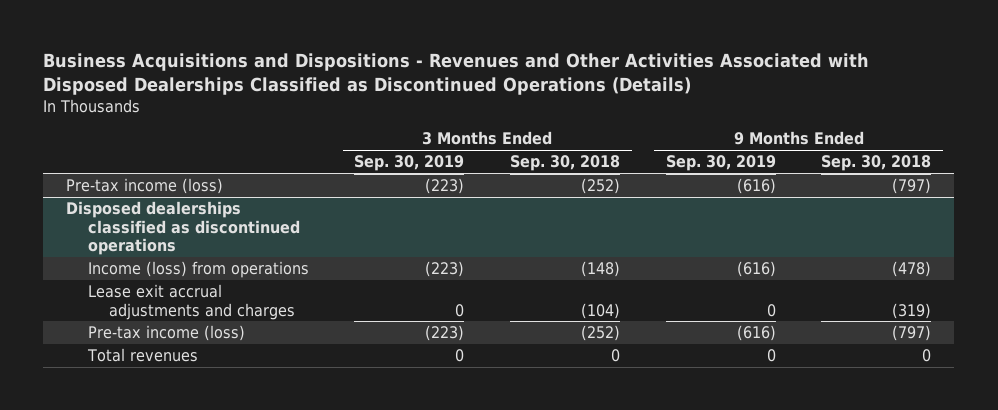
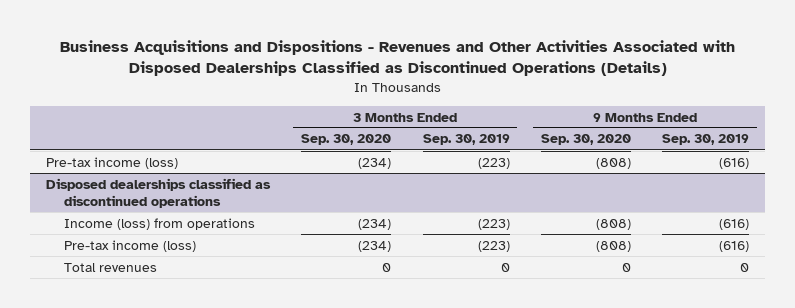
- | 3 Months Ended Sep. 30, 2019 | 3 Months Ended Sep. 30, 2018 | 9 Months Ended Sep. 30, 2019 | 9 Months Ended Sep. 30, 2018
+ | 3 Months Ended Sep. 30, 2020 | 3 Months Ended Sep. 30, 2019 | 9 Months Ended Sep. 30, 2020 | 9 Months Ended Sep. 30, 2019
@ Disposed dealerships classified as discontinued operations
- Lease exit accrual adjustments and charges | 0 | (104) | 0 | (319)

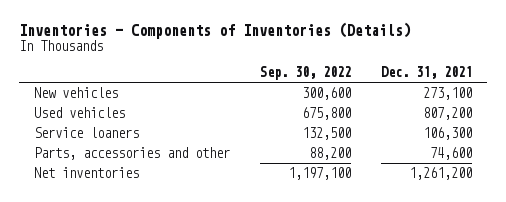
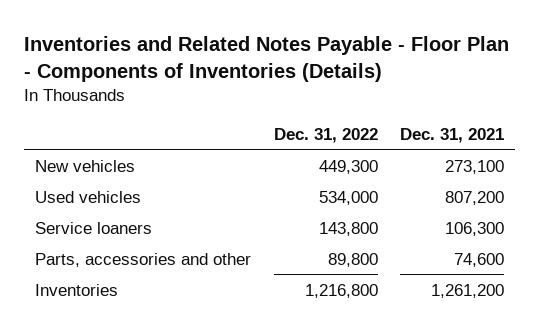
- Inventories - Components of Inventories (Details)
+ Inventories and Related Notes Payable - Floor Plan - Components of Inventories (Details)
- | Sep. 30, 2022 | Dec. 31, 2021
+ | Dec. 31, 2022 | Dec. 31, 2021
- Net inventories | 1,197,100 | 1,261,200
+ Inventories | 1,216,800 | 1,261,200

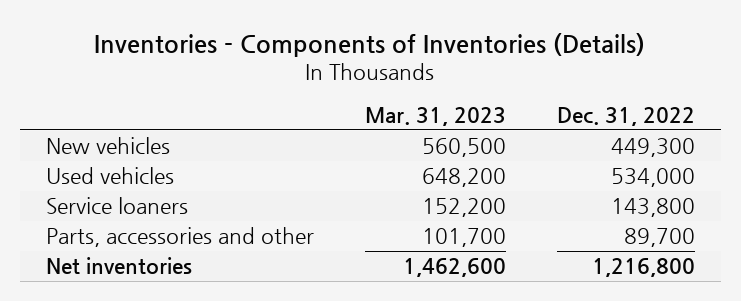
- Inventories and Related Notes Payable - Floor Plan - Components of Inventories (Details)
+ Inventories - Components of Inventories (Details)
- | Dec. 31, 2022 | Dec. 31, 2021
+ | Mar. 31, 2023 | Dec. 31, 2022
- Parts, accessories and other | 89,800 | 74,600
- Inventories | 1,216,800 | 1,261,200
+ Parts, accessories and other | 101,700 | 89,700
+ Net inventories | 1,462,600 | 1,216,800

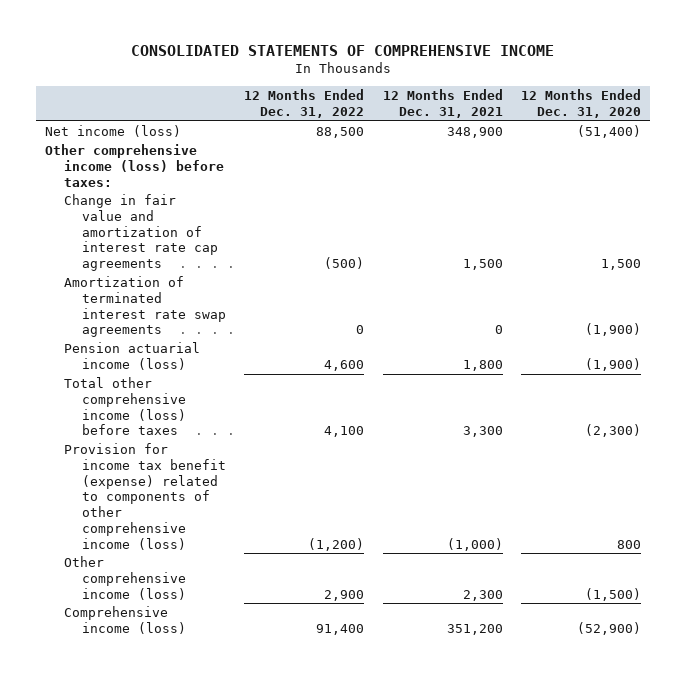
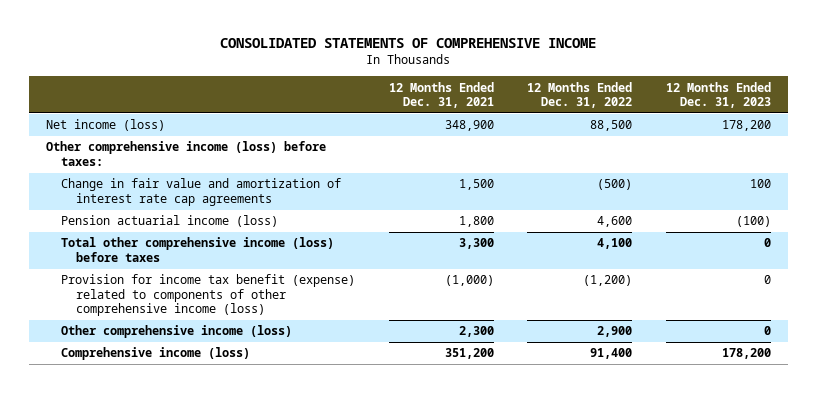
- | 12 Months Ended Dec. 31, 2022 | 12 Months Ended Dec. 31, 2021 | 12 Months Ended Dec. 31, 2020
+ | 12 Months Ended Dec. 31, 2021 | 12 Months Ended Dec. 31, 2022 | 12 Months Ended Dec. 31, 2023
- Amortization of terminated interest rate swap agreements | 0 | 0 | (1,900)

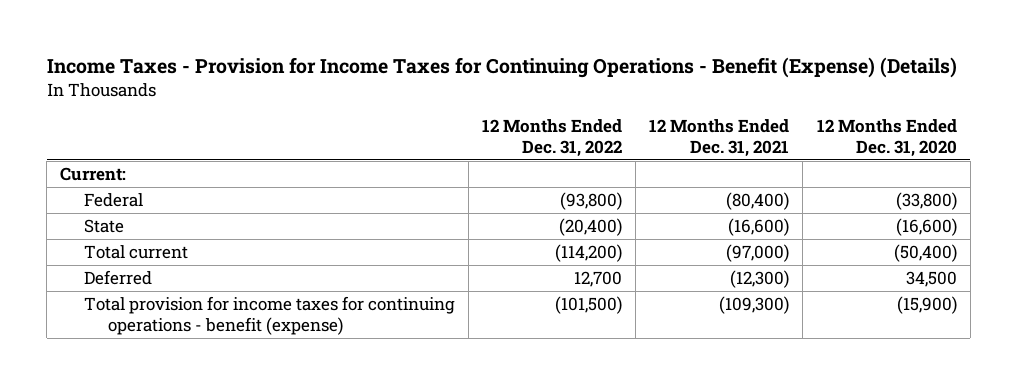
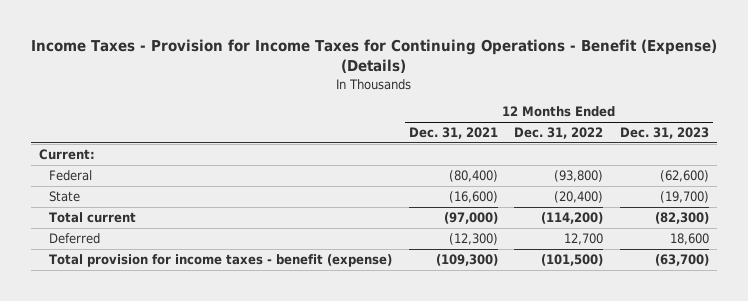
- | 12 Months Ended Dec. 31, 2022 | 12 Months Ended Dec. 31, 2021 | 12 Months Ended Dec. 31, 2020
+ | 12 Months Ended Dec. 31, 2021 | 12 Months Ended Dec. 31, 2022 | 12 Months Ended Dec. 31, 2023
- Total provision for income taxes for continuing operations - benefit (expense) | (101,500) | (109,300) | (15,900)
+ Total provision for income taxes - benefit (expense) | (109,300) | (101,500) | (63,700)

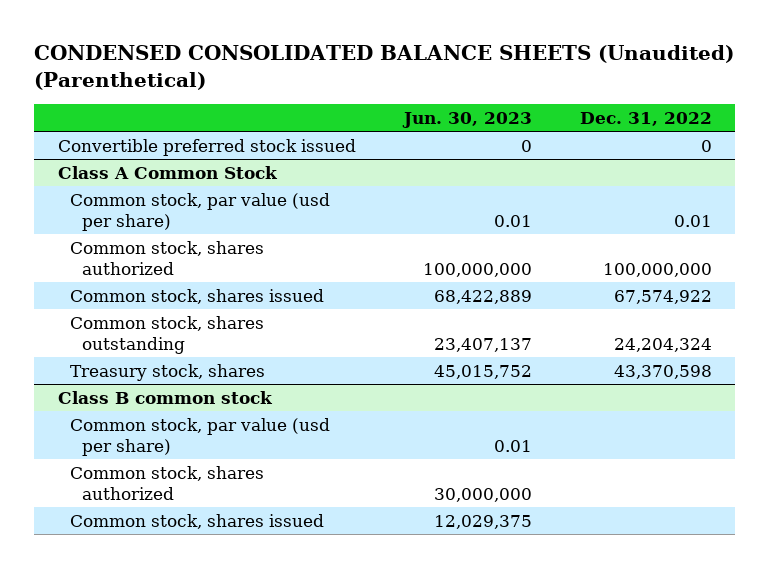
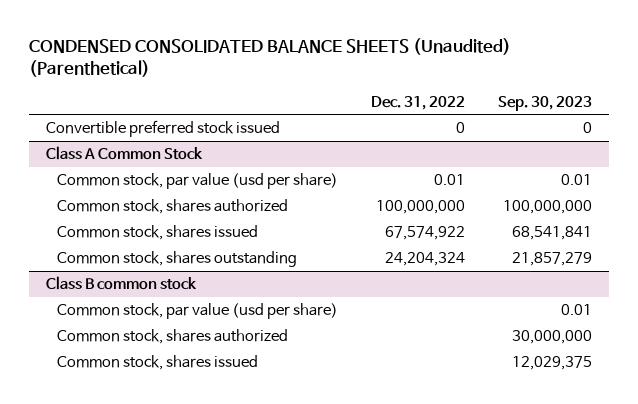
- | Jun. 30, 2023 | Dec. 31, 2022
+ | Dec. 31, 2022 | Sep. 30, 2023
@ Class A Common Stock
- Treasury stock, shares | 45,015,752 | 43,370,598

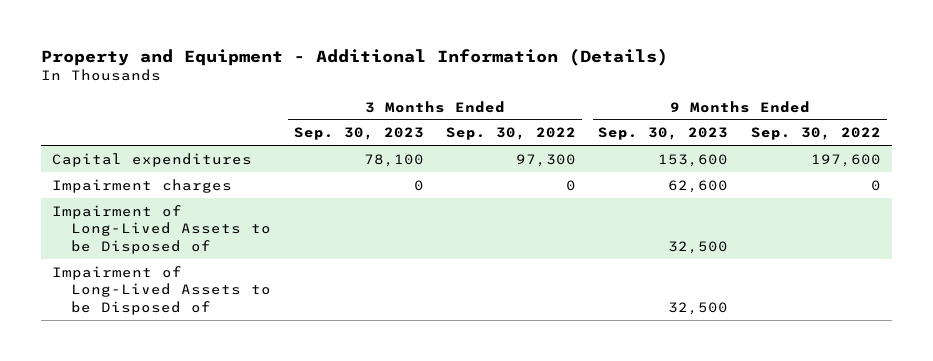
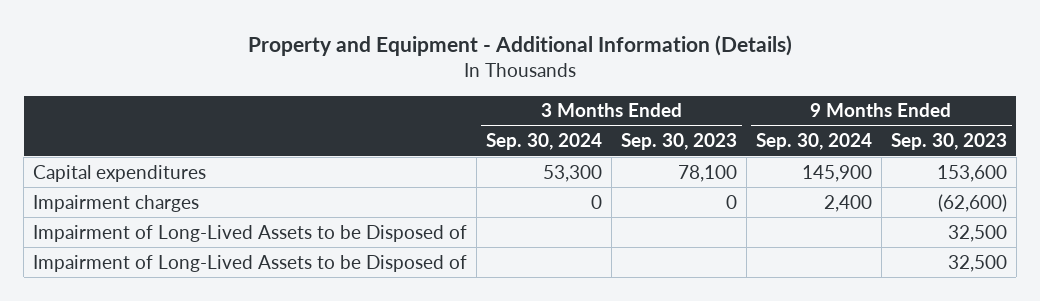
- | 3 Months Ended Sep. 30, 2023 | 3 Months Ended Sep. 30, 2022 | 9 Months Ended Sep. 30, 2023 | 9 Months Ended Sep. 30, 2022
+ | 3 Months Ended Sep. 30, 2024 | 3 Months Ended Sep. 30, 2023 | 9 Months Ended Sep. 30, 2024 | 9 Months Ended Sep. 30, 2023
- Impairment charges | 0 | 0 | 62,600 | 0
+ Impairment charges | 0 | 0 | 2,400 | (62,600)

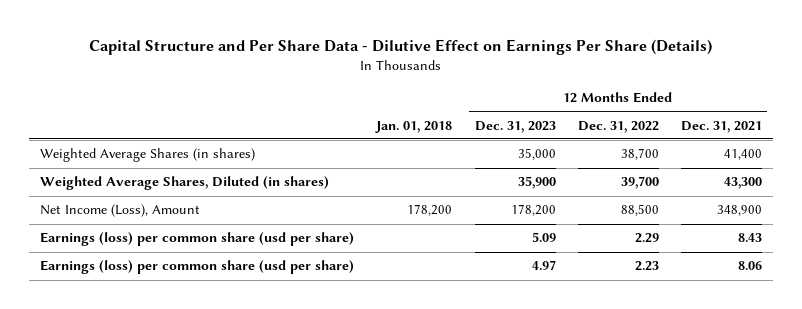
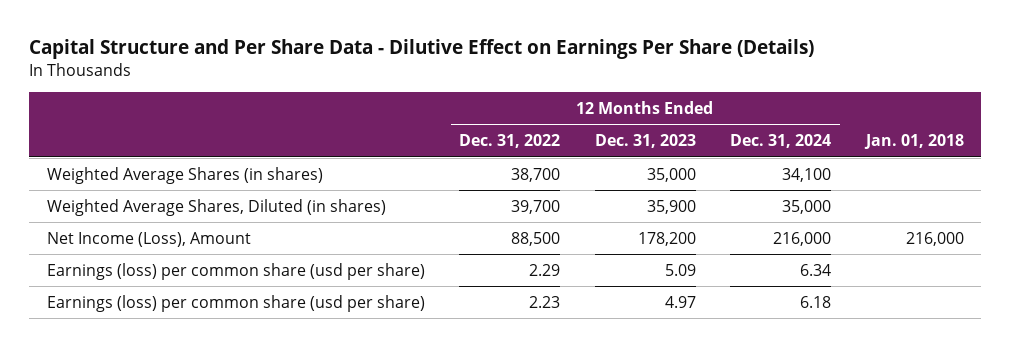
- | Jan. 01, 2018 | 12 Months Ended Dec. 31, 2023 | 12 Months Ended Dec. 31, 2022 | 12 Months Ended Dec. 31, 2021
+ | 12 Months Ended Dec. 31, 2022 | 12 Months Ended Dec. 31, 2023 | 12 Months Ended Dec. 31, 2024 | Jan. 01, 2018
- Net Income (Loss), Amount | 178,200 | 178,200 | 88,500 | 348,900
+ Net Income (Loss), Amount | 88,500 | 178,200 | 216,000 | 216,000

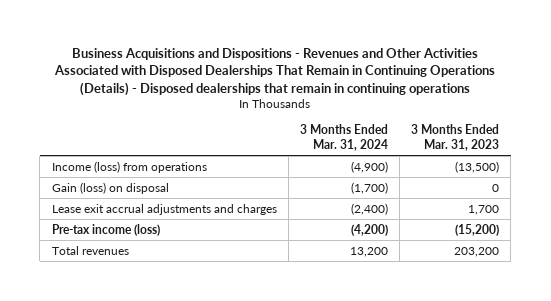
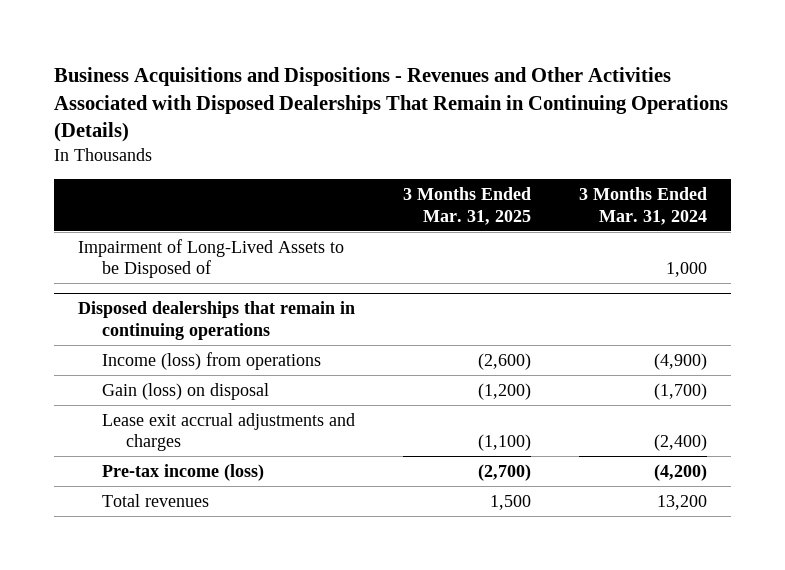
- Business Acquisitions and Dispositions - Revenues and Other Activities Associated with Disposed Dealerships That Remain in Continuing Operations (Details) - Disposed dealerships that remain in continuing operations
+ Business Acquisitions and Dispositions - Revenues and Other Activities Associated with Disposed Dealerships That Remain in Continuing Operations (Details)
- | 3 Months Ended Mar. 31, 2024 | 3 Months Ended Mar. 31, 2023
+ | 3 Months Ended Mar. 31, 2025 | 3 Months Ended Mar. 31, 2024
+ Impairment of Long-Lived Assets to be Disposed of | | 1,000
+ Disposed dealerships that remain in continuing operations

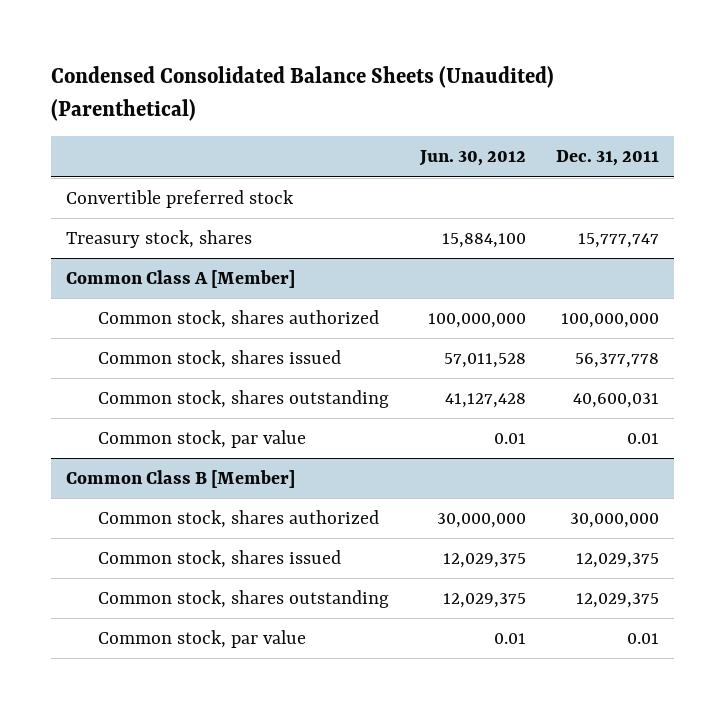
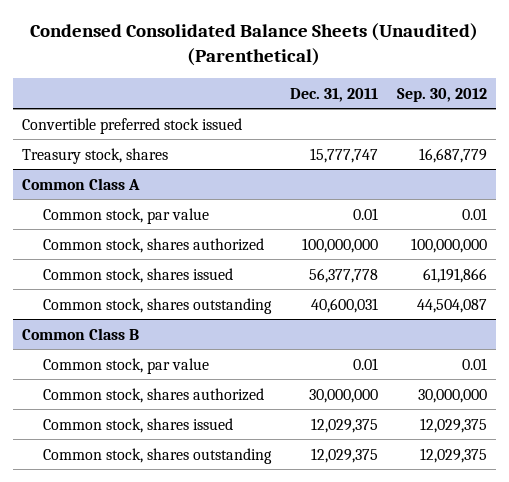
- | Jun. 30, 2012 | Dec. 31, 2011
+ | Dec. 31, 2011 | Sep. 30, 2012
- Convertible preferred stock
+ Convertible preferred stock issued
- Common Class A [Member]
+ Common Class A
+ Common stock, par value | 0.01 | 0.01
+ Common Class B
- Common Class B [Member]
- Common stock, par value | 0.01 | 0.01

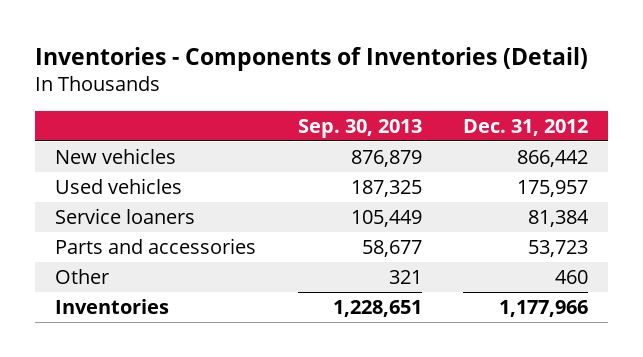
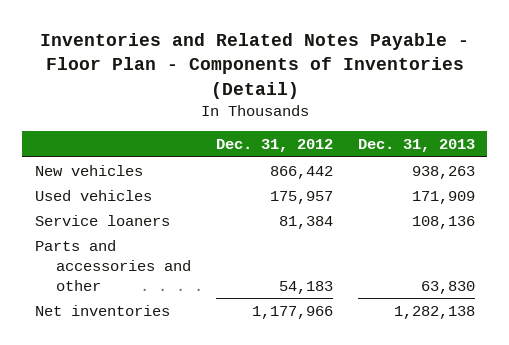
- Inventories - Components of Inventories (Detail)
+ Inventories and Related Notes Payable - Floor Plan - Components of Inventories (Detail)
- | Sep. 30, 2013 | Dec. 31, 2012
+ | Dec. 31, 2012 | Dec. 31, 2013
- Parts and accessories | 58,677 | 53,723
- Other | 321 | 460
- Inventories | 1,228,651 | 1,177,966
+ Parts and accessories and other | 54,183 | 63,830
+ Net inventories | 1,177,966 | 1,282,138

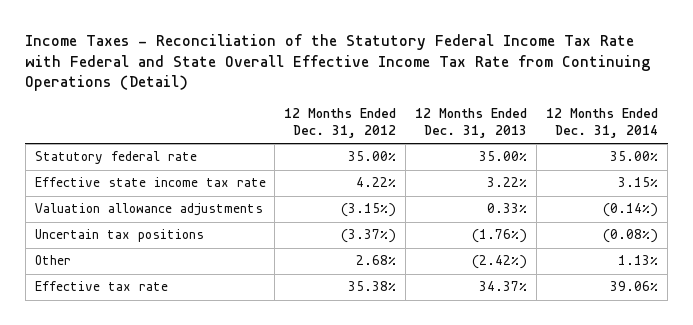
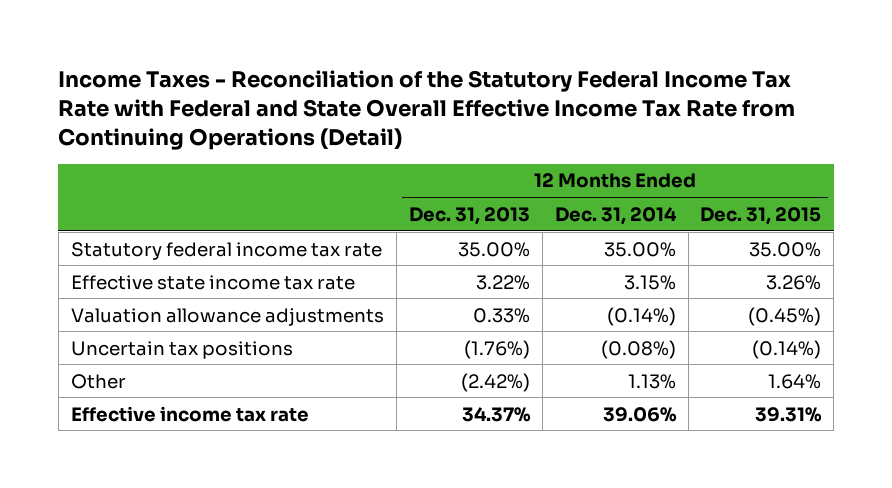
- | 12 Months Ended Dec. 31, 2012 | 12 Months Ended Dec. 31, 2013 | 12 Months Ended Dec. 31, 2014
+ | 12 Months Ended Dec. 31, 2013 | 12 Months Ended Dec. 31, 2014 | 12 Months Ended Dec. 31, 2015
- Statutory federal rate | 35.00% | 35.00% | 35.00%
+ Statutory federal income tax rate | 35.00% | 35.00% | 35.00%
- Effective tax rate | 35.38% | 34.37% | 39.06%
+ Effective income tax rate | 34.37% | 39.06% | 39.31%

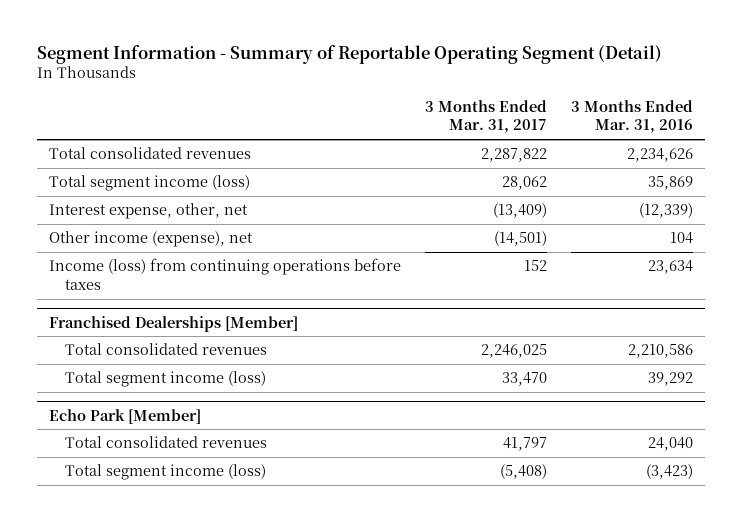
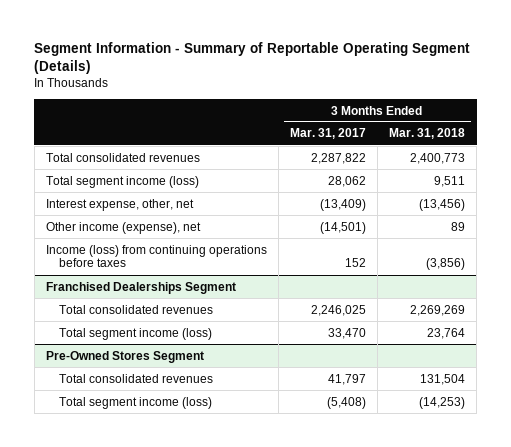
- Segment Information - Summary of Reportable Operating Segment (Detail)
+ Segment Information - Summary of Reportable Operating Segment (Details)
- | 3 Months Ended Mar. 31, 2017 | 3 Months Ended Mar. 31, 2016
+ | 3 Months Ended Mar. 31, 2017 | 3 Months Ended Mar. 31, 2018
- Franchised Dealerships [Member]
+ Franchised Dealerships Segment
- Echo Park [Member]
+ Pre-Owned Stores Segment

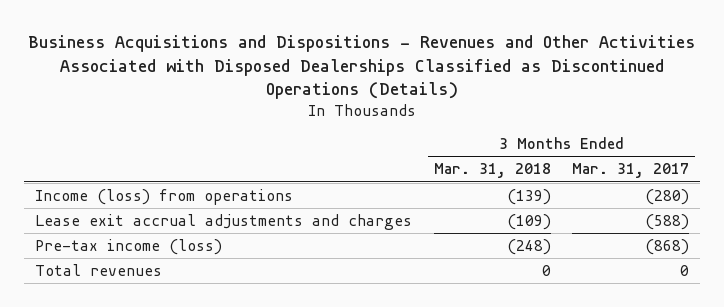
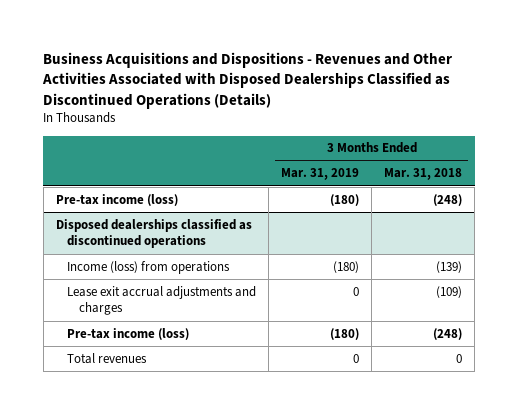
- | 3 Months Ended Mar. 31, 2018 | 3 Months Ended Mar. 31, 2017
+ | 3 Months Ended Mar. 31, 2019 | 3 Months Ended Mar. 31, 2018
+ Pre-tax income (loss) | (180) | (248)
+ Disposed dealerships classified as discontinued operations

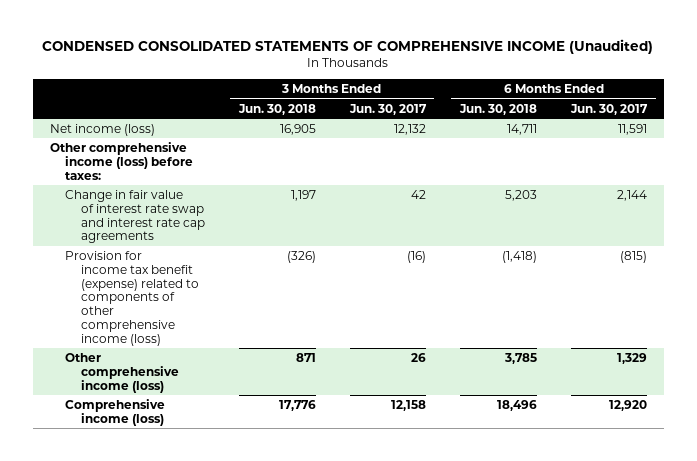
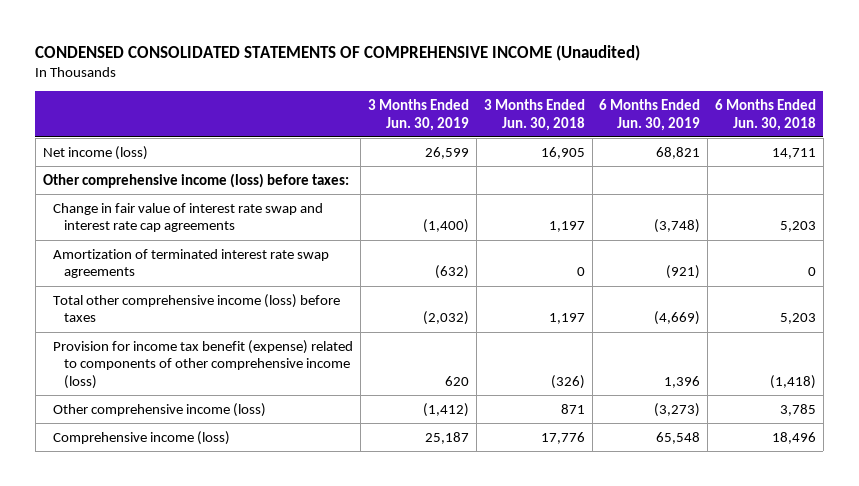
- | 3 Months Ended Jun. 30, 2018 | 3 Months Ended Jun. 30, 2017 | 6 Months Ended Jun. 30, 2018 | 6 Months Ended Jun. 30, 2017
+ | 3 Months Ended Jun. 30, 2019 | 3 Months Ended Jun. 30, 2018 | 6 Months Ended Jun. 30, 2019 | 6 Months Ended Jun. 30, 2018
+ Amortization of terminated interest rate swap agreements | (632) | 0 | (921) | 0
+ Total other comprehensive income (loss) before taxes | (2,032) | 1,197 | (4,669) | 5,203

